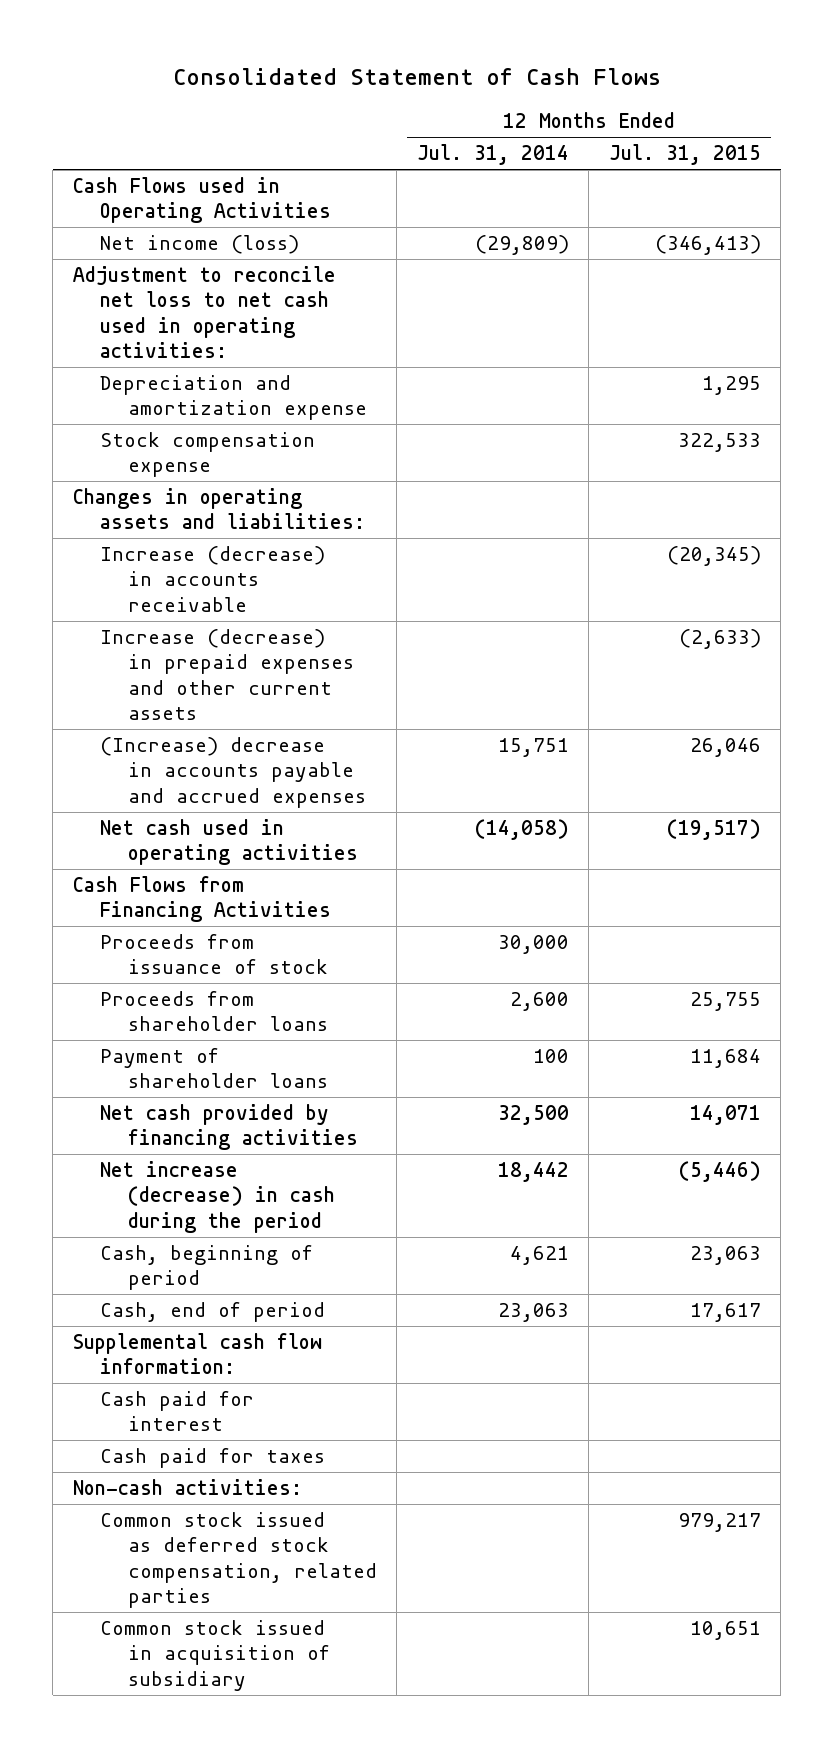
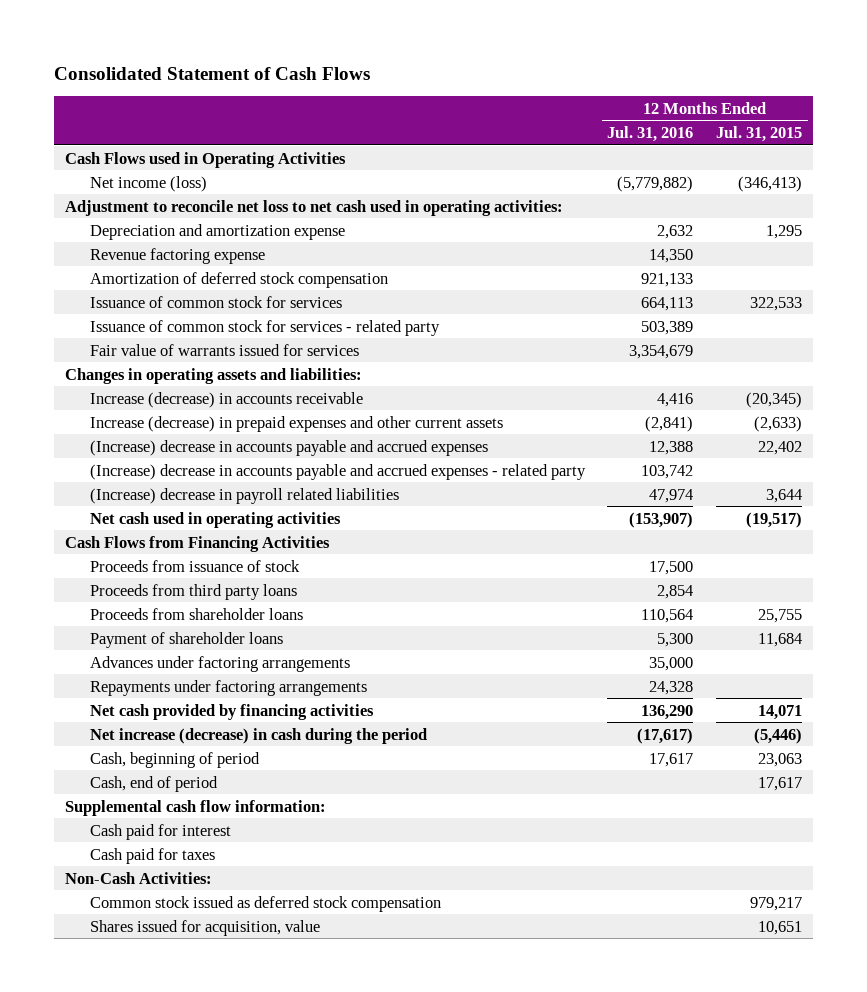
- | 12 Months Ended Jul. 31, 2014 | 12 Months Ended Jul. 31, 2015
+ | 12 Months Ended Jul. 31, 2016 | 12 Months Ended Jul. 31, 2015
- Stock compensation expense | | 322,533
+ Revenue factoring expense | 14,350 |
+ Amortization of deferred stock compensation | 921,133 |
+ Issuance of common stock for services | 664,113 | 322,533
+ Issuance of common stock for services - related party | 503,389 |
+ Fair value of warrants issued for services | 3,354,679 |
- (Increase) decrease in accounts payable and accrued expenses | 15,751 | 26,046
+ (Increase) decrease in accounts payable and accrued expenses | 12,388 | 22,402
+ (Increase) decrease in accounts payable and accrued expenses - related party | 103,742 |
+ (Increase) decrease in payroll related liabilities | 47,974 | 3,644
+ Proceeds from third party loans | 2,854 |
+ Advances under factoring arrangements | 35,000 |
+ Repayments under factoring arrangements | 24,328 |
- Non-cash activities:
- Common stock issued as deferred stock compensation, related parties | | 979,217
- Common stock issued in acquisition of subsidiary | | 10,651
+ Non-Cash Activities:
+ Common stock issued as deferred stock compensation | | 979,217
+ Shares issued for acquisition, value | | 10,651

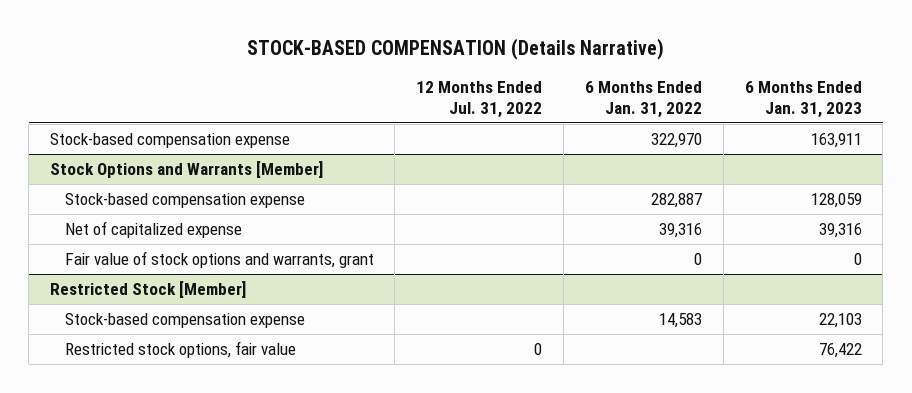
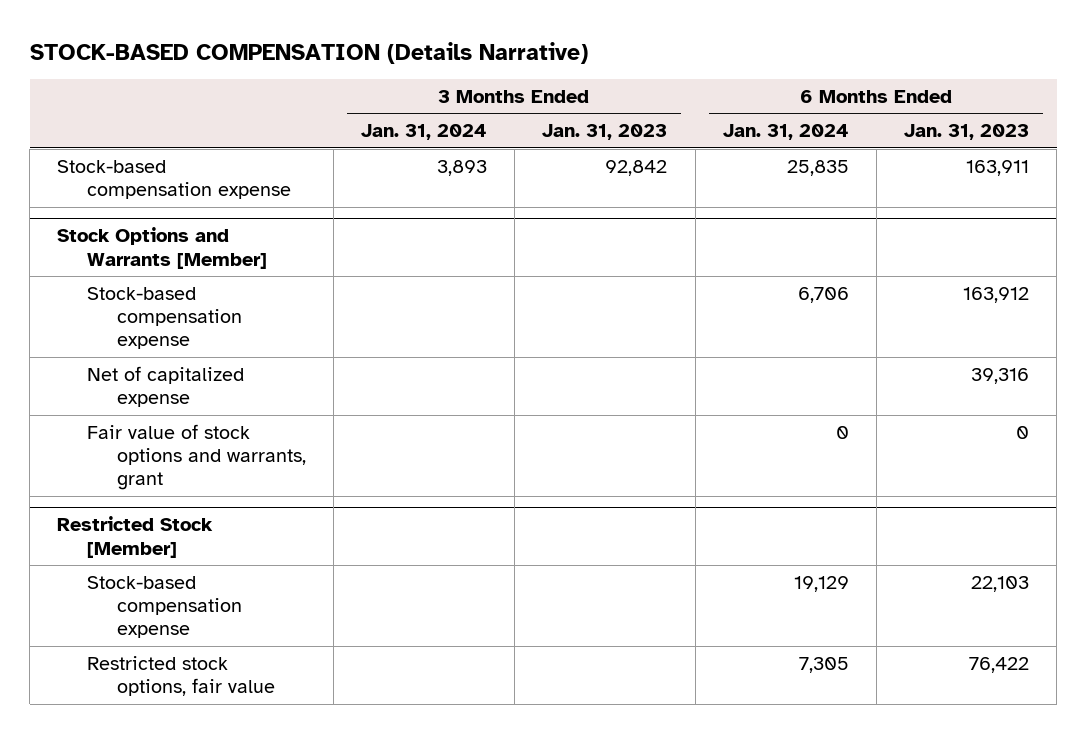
- | 12 Months Ended Jul. 31, 2022 | 6 Months Ended Jan. 31, 2022 | 6 Months Ended Jan. 31, 2023
+ | 3 Months Ended Jan. 31, 2024 | 3 Months Ended Jan. 31, 2023 | 6 Months Ended Jan. 31, 2024 | 6 Months Ended Jan. 31, 2023
@ Stock Options and Warrants [Member]
- Stock-based compensation expense | | 282,887 | 128,059
+ Stock-based compensation expense | | | 6,706 | 163,912

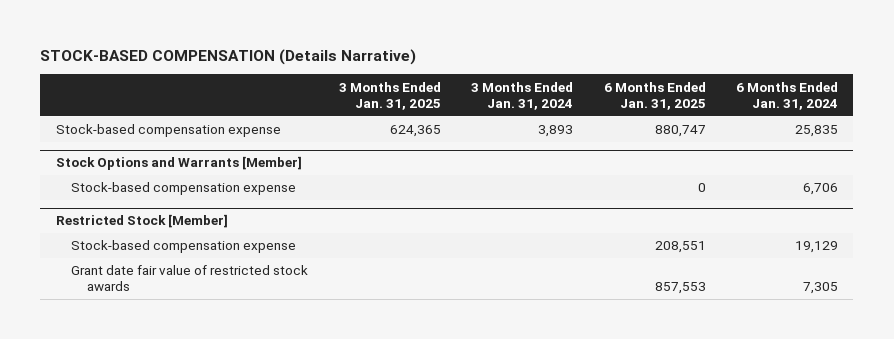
- | 3 Months Ended Jan. 31, 2024 | 3 Months Ended Jan. 31, 2023 | 6 Months Ended Jan. 31, 2024 | 6 Months Ended Jan. 31, 2023
+ | 3 Months Ended Jan. 31, 2025 | 3 Months Ended Jan. 31, 2024 | 6 Months Ended Jan. 31, 2025 | 6 Months Ended Jan. 31, 2024
@ Stock Options and Warrants [Member]
- Net of capitalized expense | | | | 39,316
- Fair value of stock options and warrants, grant | | | 0 | 0
@ Restricted Stock [Member]
- Restricted stock options, fair value | | | 7,305 | 76,422
+ Grant date fair value of restricted stock awards | | | 857,553 | 7,305

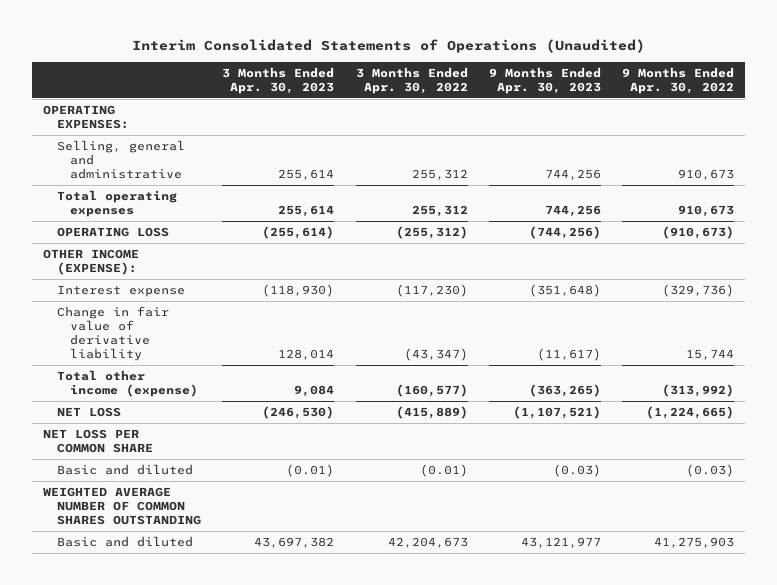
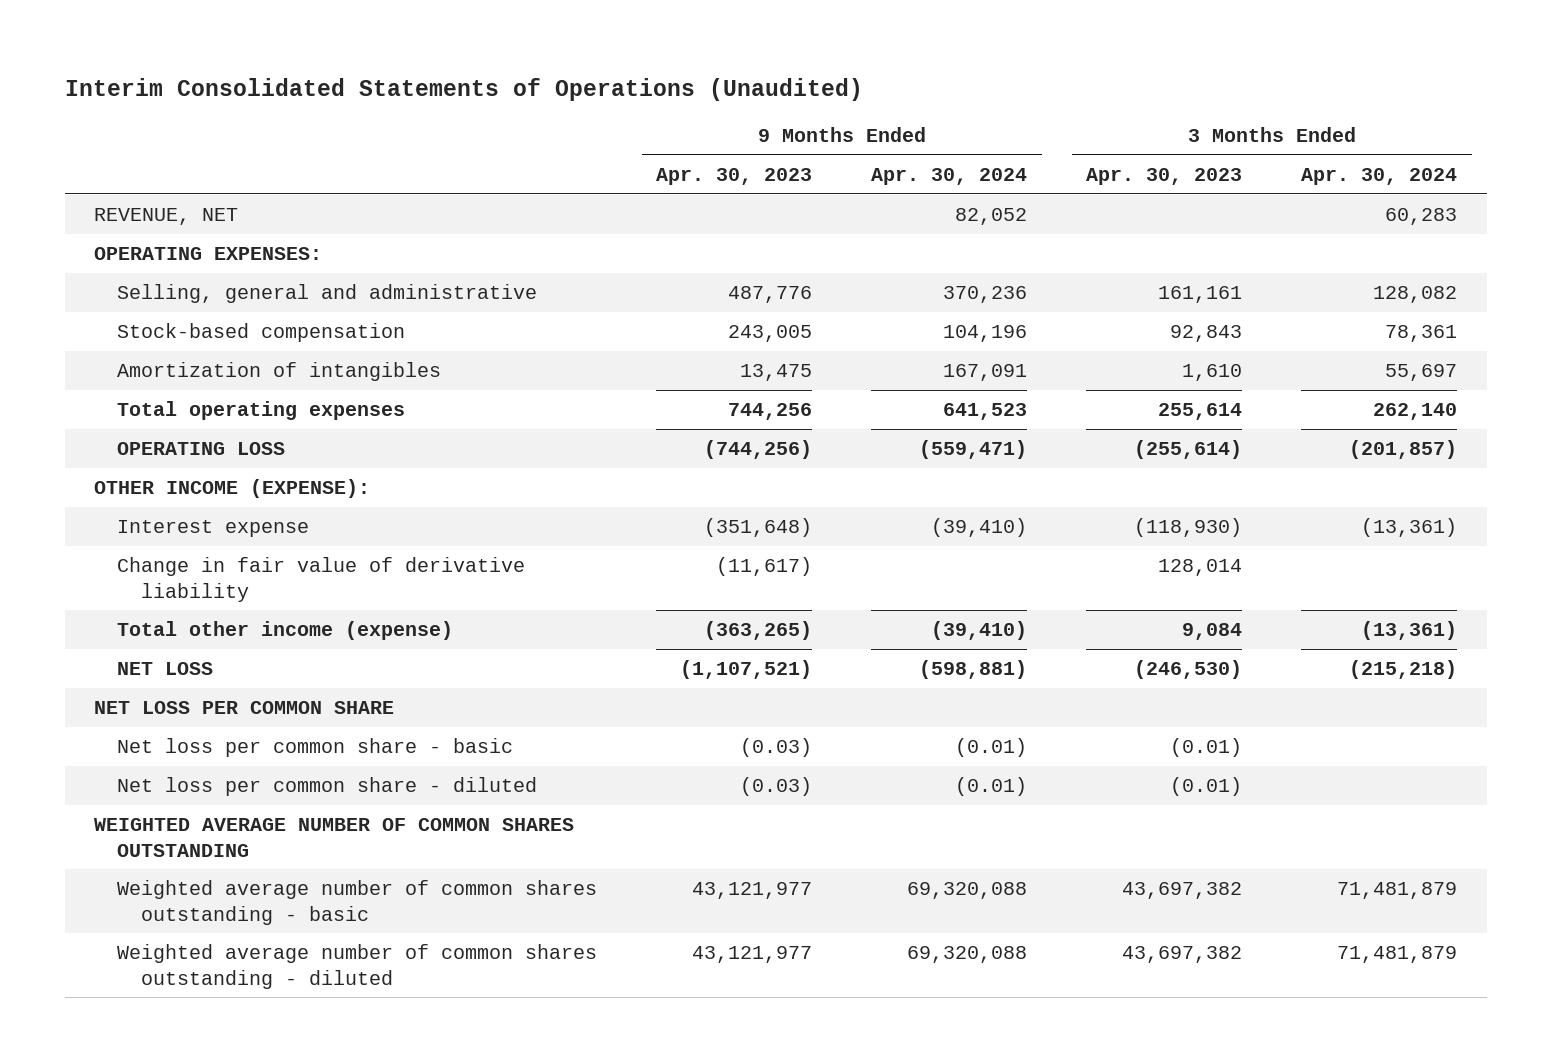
- | 3 Months Ended Apr. 30, 2023 | 3 Months Ended Apr. 30, 2022 | 9 Months Ended Apr. 30, 2023 | 9 Months Ended Apr. 30, 2022
+ | 9 Months Ended Apr. 30, 2023 | 9 Months Ended Apr. 30, 2024 | 3 Months Ended Apr. 30, 2023 | 3 Months Ended Apr. 30, 2024
+ REVENUE, NET | | 82,052 | | 60,283
- Selling, general and administrative | 255,614 | 255,312 | 744,256 | 910,673
+ Selling, general and administrative | 487,776 | 370,236 | 161,161 | 128,082
+ Stock-based compensation | 243,005 | 104,196 | 92,843 | 78,361
+ Amortization of intangibles | 13,475 | 167,091 | 1,610 | 55,697
- Basic and diluted | (0.01) | (0.01) | (0.03) | (0.03)
+ Net loss per common share - basic | (0.03) | (0.01) | (0.01) |
+ Net loss per common share - diluted | (0.03) | (0.01) | (0.01) |
- Basic and diluted | 43,697,382 | 42,204,673 | 43,121,977 | 41,275,903
+ Weighted average number of common shares outstanding - basic | 43,121,977 | 69,320,088 | 43,697,382 | 71,481,879
+ Weighted average number of common shares outstanding - diluted | 43,121,977 | 69,320,088 | 43,697,382 | 71,481,879

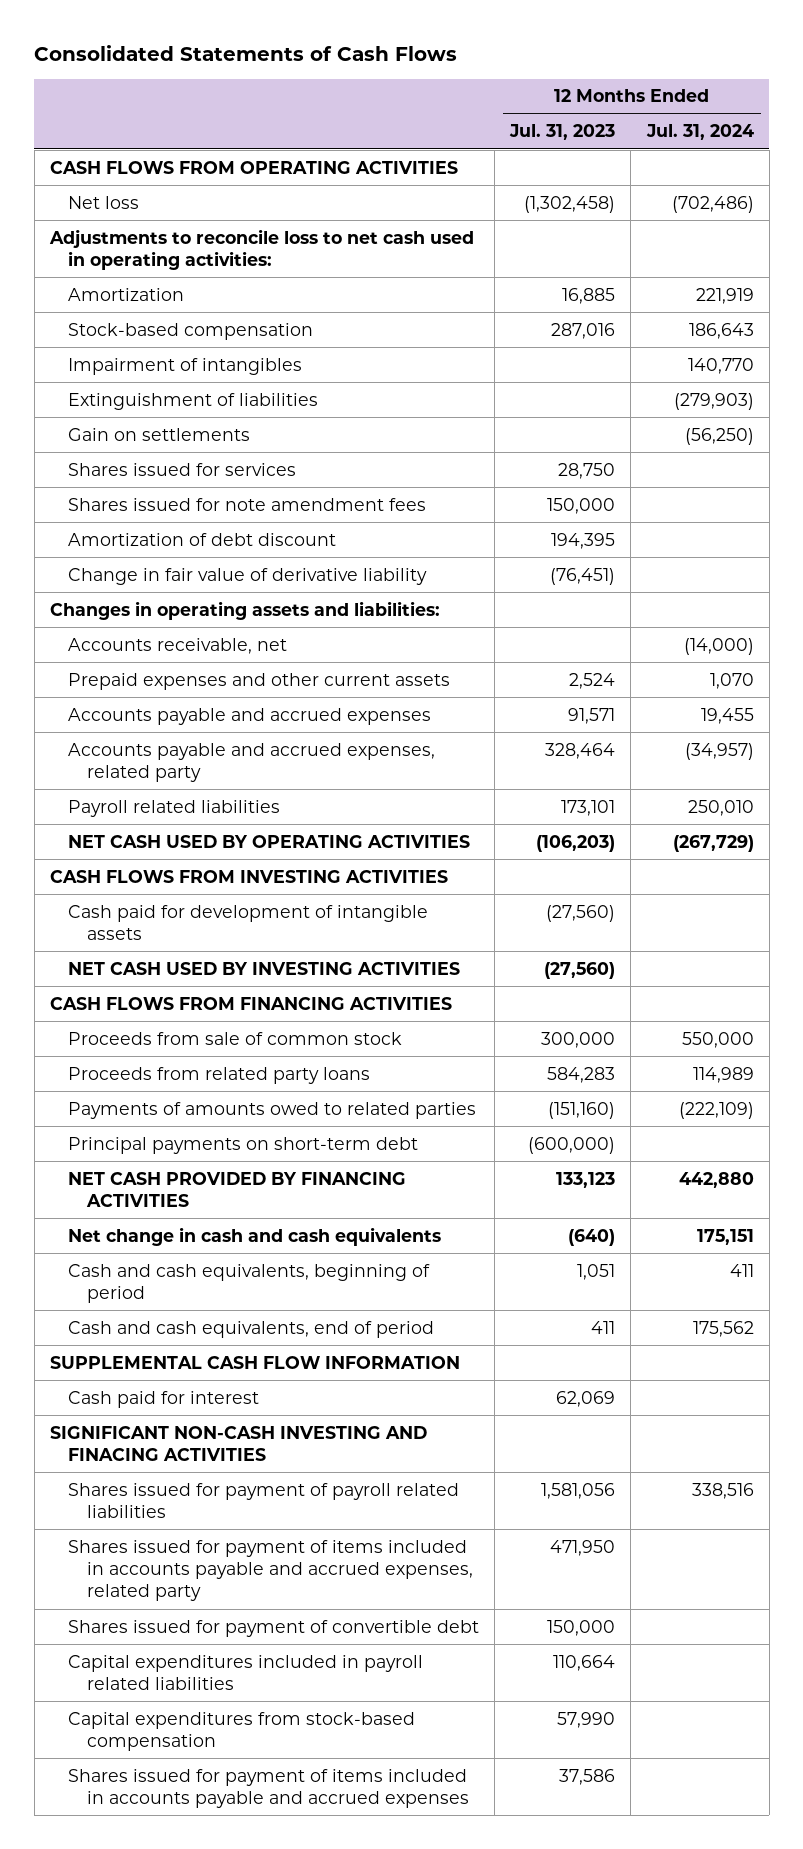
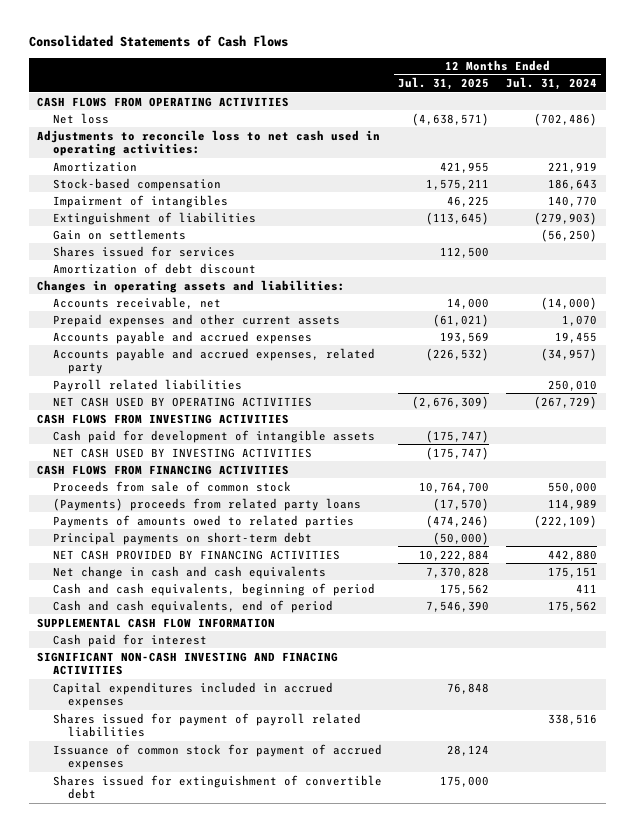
- | 12 Months Ended Jul. 31, 2023 | 12 Months Ended Jul. 31, 2024
+ | 12 Months Ended Jul. 31, 2025 | 12 Months Ended Jul. 31, 2024
- Shares issued for note amendment fees | 150,000 |
- Change in fair value of derivative liability | (76,451) |
- Proceeds from related party loans | 584,283 | 114,989
+ (Payments) proceeds from related party loans | (17,570) | 114,989
+ Capital expenditures included in accrued expenses | 76,848 |
- Shares issued for payment of items included in accounts payable and accrued expenses, related party | 471,950 |
- Shares issued for payment of convertible debt | 150,000 |
- Capital expenditures included in payroll related liabilities | 110,664 |
- Capital expenditures from stock-based compensation | 57,990 |
- Shares issued for payment of items included in accounts payable and accrued expenses | 37,586 |
+ Issuance of common stock for payment of accrued expenses | 28,124 |
+ Shares issued for extinguishment of convertible debt | 175,000 |

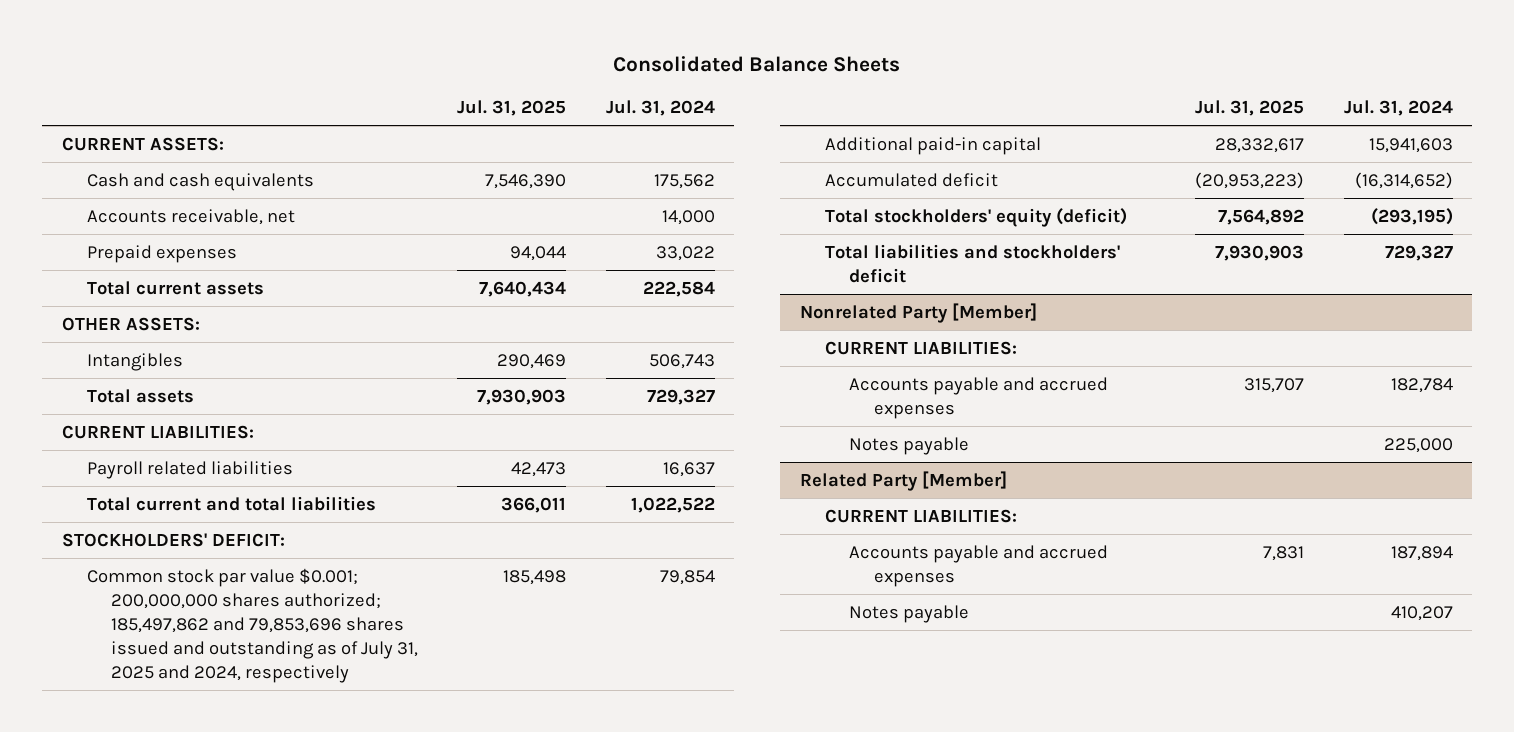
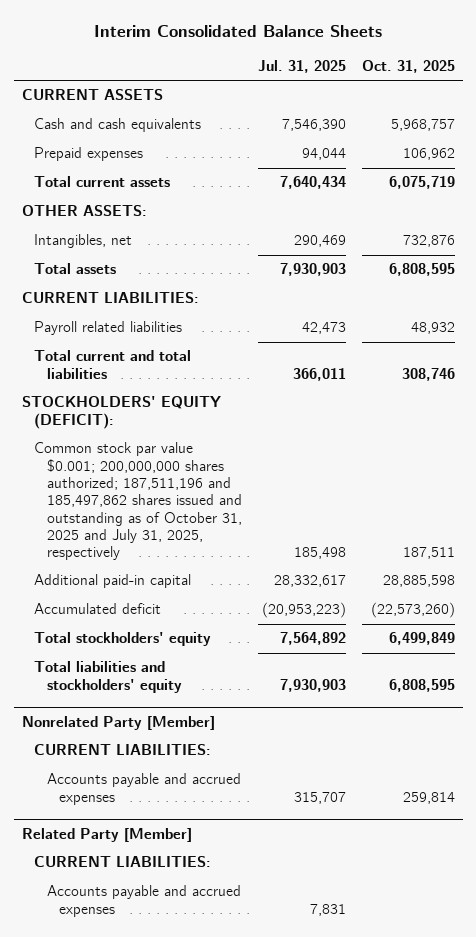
- Consolidated Balance Sheets
+ Interim Consolidated Balance Sheets
- | Jul. 31, 2025 | Jul. 31, 2024
+ | Jul. 31, 2025 | Oct. 31, 2025
- CURRENT ASSETS:
+ CURRENT ASSETS
- Accounts receivable, net | | 14,000
- Intangibles | 290,469 | 506,743
+ Intangibles, net | 290,469 | 732,876
- STOCKHOLDERS' DEFICIT:
- Common stock par value $0.001; 200,000,000 shares authorized; 185,497,862 and 79,853,696 shares issued and outstanding as of July 31, 2025 and 2024, respectively | 185,498 | 79,854
+ STOCKHOLDERS' EQUITY (DEFICIT):
+ Common stock par value $0.001; 200,000,000 shares authorized; 187,511,196 and 185,497,862 shares issued and outstanding as of October 31, 2025 and July 31, 2025, respectively | 185,498 | 187,511
- Total stockholders' equity (deficit) | 7,564,892 | (293,195)
- Total liabilities and stockholders' deficit | 7,930,903 | 729,327
+ Total stockholders' equity | 7,564,892 | 6,499,849
+ Total liabilities and stockholders' equity | 7,930,903 | 6,808,595
@ Nonrelated Party [Member]
- Notes payable | | 225,000
@ Related Party [Member]
- Notes payable | | 410,207

